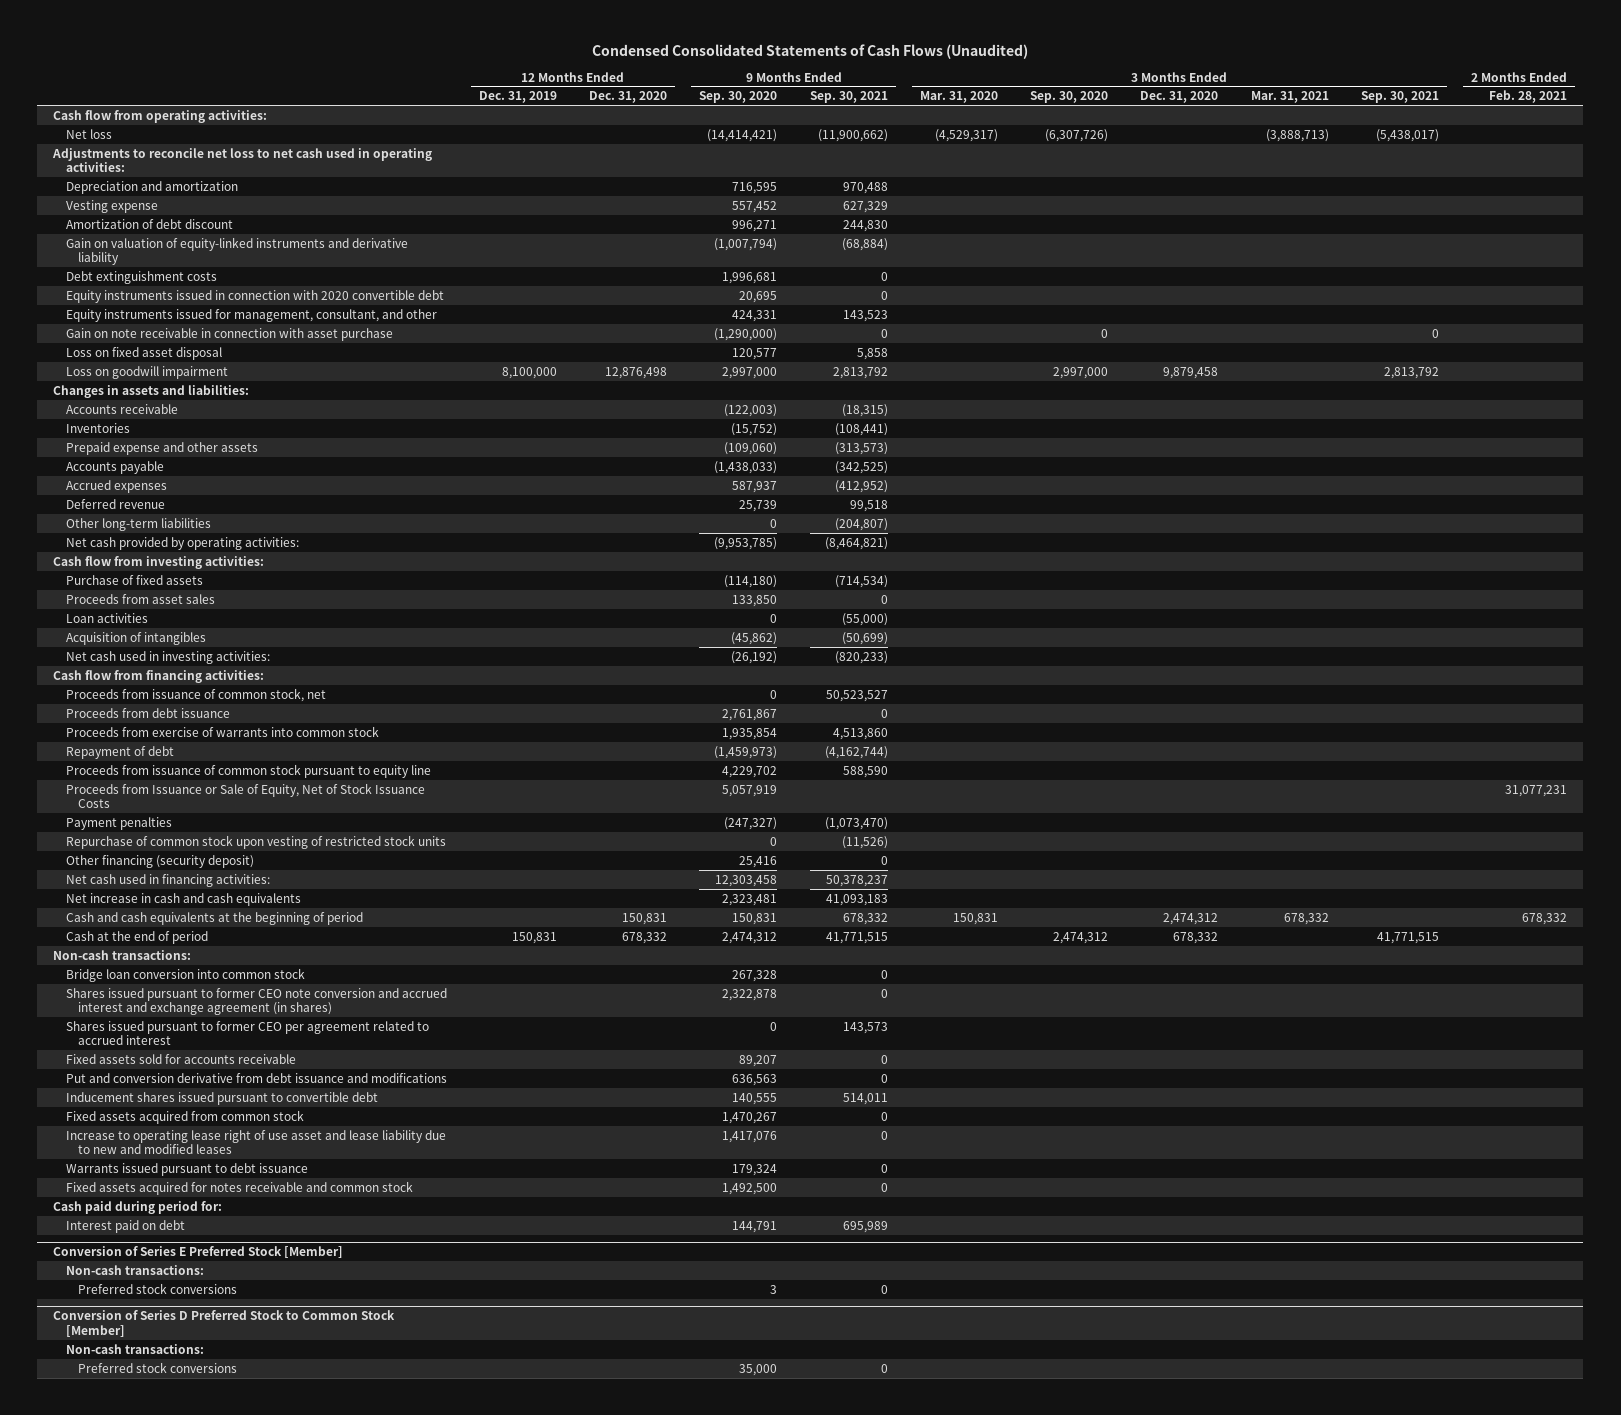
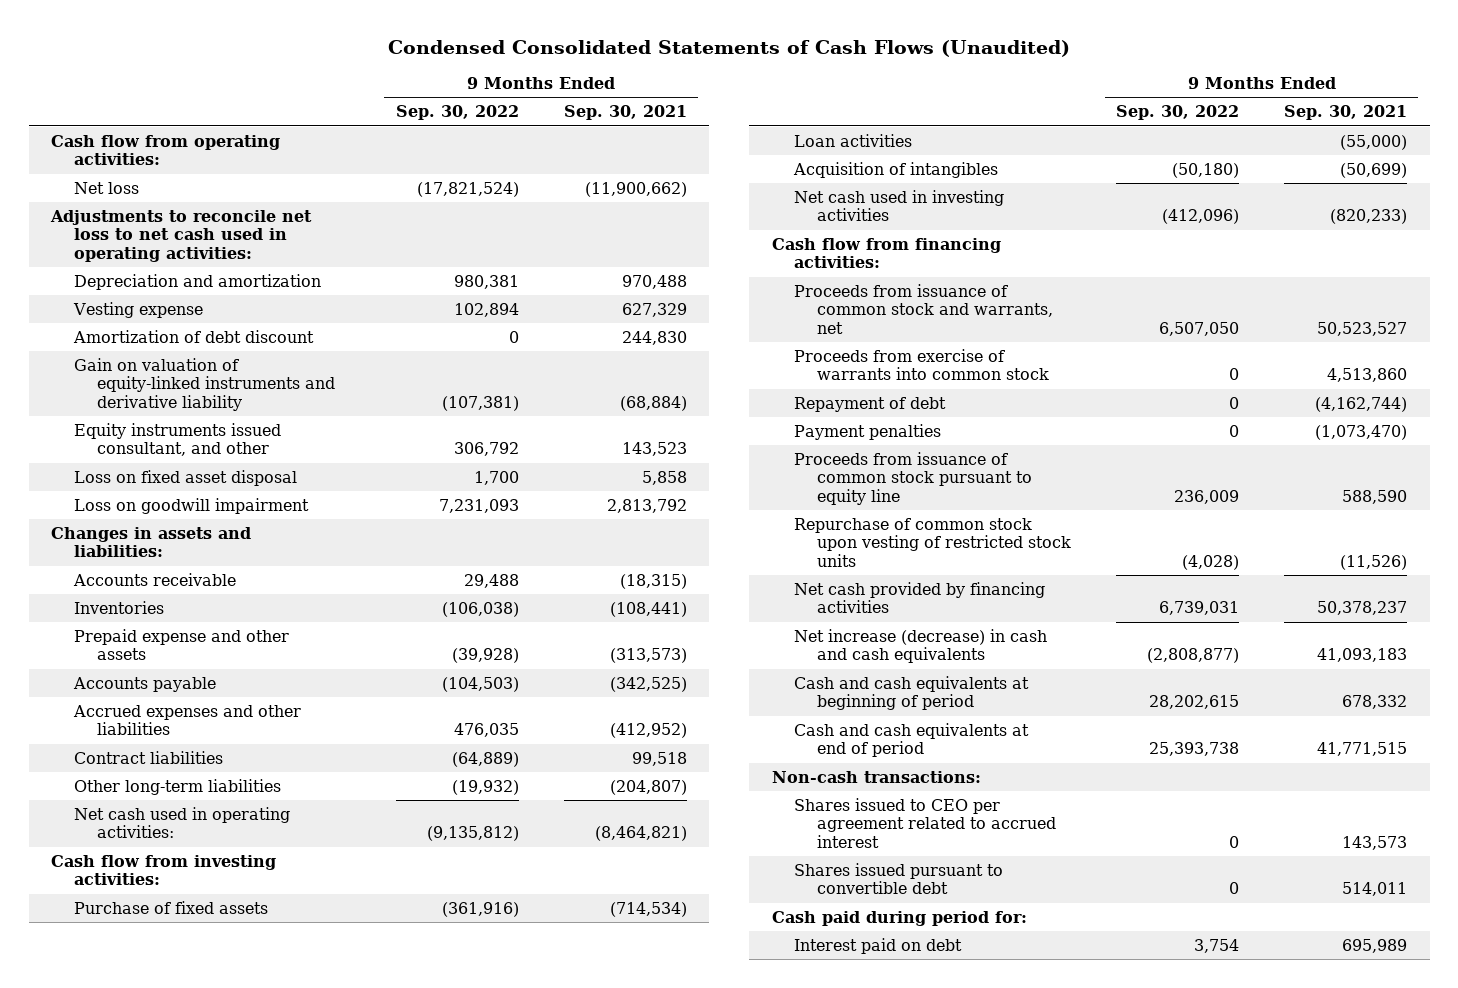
- | 12 Months Ended Dec. 31, 2019 | 12 Months Ended Dec. 31, 2020 | 9 Months Ended Sep. 30, 2020 | 9 Months Ended Sep. 30, 2021 | 3 Months Ended Mar. 31, 2020 | 3 Months Ended Sep. 30, 2020 | 3 Months Ended Dec. 31, 2020 | 3 Months Ended Mar. 31, 2021 | 3 Months Ended Sep. 30, 2021 | 2 Months Ended Feb. 28, 2021
+ | 9 Months Ended Sep. 30, 2022 | 9 Months Ended Sep. 30, 2021
- Debt extinguishment costs | | | 1,996,681 | 0 | | | | | |
- Equity instruments issued in connection with 2020 convertible debt | | | 20,695 | 0 | | | | | |
- Equity instruments issued for management, consultant, and other | | | 424,331 | 143,523 | | | | | |
- Gain on note receivable in connection with asset purchase | | | (1,290,000) | 0 | | 0 | | | 0 |
+ Equity instruments issued consultant, and other | 306,792 | 143,523
- Accrued expenses | | | 587,937 | (412,952) | | | | | |
- Deferred revenue | | | 25,739 | 99,518 | | | | | |
+ Accrued expenses and other liabilities | 476,035 | (412,952)
+ Contract liabilities | (64,889) | 99,518
- Net cash provided by operating activities: | | | (9,953,785) | (8,464,821) | | | | | |
+ Net cash used in operating activities: | (9,135,812) | (8,464,821)
- Proceeds from asset sales | | | 133,850 | 0 | | | | | |
- Net cash used in investing activities: | | | (26,192) | (820,233) | | | | | |
+ Net cash used in investing activities | (412,096) | (820,233)
- Proceeds from issuance of common stock, net | | | 0 | 50,523,527 | | | | | |
- Proceeds from debt issuance | | | 2,761,867 | 0 | | | | | |
+ Proceeds from issuance of common stock and warrants, net | 6,507,050 | 50,523,527
- Proceeds from Issuance or Sale of Equity, Net of Stock Issuance Costs | | | 5,057,919 | | | | | | | 31,077,231
moved down: Proceeds from issuance of common stock pursuant to equity line | 236,009 | 588,590
- Other financing (security deposit) | | | 25,416 | 0 | | | | | |
- Net cash used in financing activities: | | | 12,303,458 | 50,378,237 | | | | | |
- Net increase in cash and cash equivalents | | | 2,323,481 | 41,093,183 | | | | | |
- Cash and cash equivalents at the beginning of period | | 150,831 | 150,831 | 678,332 | 150,831 | | 2,474,312 | 678,332 | | 678,332
- Cash at the end of period | 150,831 | 678,332 | 2,474,312 | 41,771,515 | | 2,474,312 | 678,332 | | 41,771,515 |
+ Net cash provided by financing activities | 6,739,031 | 50,378,237
+ Net increase (decrease) in cash and cash equivalents | (2,808,877) | 41,093,183
+ Cash and cash equivalents at beginning of period | 28,202,615 | 678,332
+ Cash and cash equivalents at end of period | 25,393,738 | 41,771,515
- Bridge loan conversion into common stock | | | 267,328 | 0 | | | | | |
- Shares issued pursuant to former CEO note conversion and accrued interest and exchange agreement (in shares) | | | 2,322,878 | 0 | | | | | |
- Shares issued pursuant to former CEO per agreement related to accrued interest | | | 0 | 143,573 | | | | | |
- Fixed assets sold for accounts receivable | | | 89,207 | 0 | | | | | |
- Put and conversion derivative from debt issuance and modifications | | | 636,563 | 0 | | | | | |
- Inducement shares issued pursuant to convertible debt | | | 140,555 | 514,011 | | | | | |
- Fixed assets acquired from common stock | | | 1,470,267 | 0 | | | | | |
- Increase to operating lease right of use asset and lease liability due to new and modified leases | | | 1,417,076 | 0 | | | | | |
- Warrants issued pursuant to debt issuance | | | 179,324 | 0 | | | | | |
- Fixed assets acquired for notes receivable and common stock | | | 1,492,500 | 0 | | | | | |
+ Shares issued to CEO per agreement related to accrued interest | 0 | 143,573
+ Shares issued pursuant to convertible debt | 0 | 514,011
- Conversion of Series E Preferred Stock [Member]
- Non-cash transactions:
- Preferred stock conversions | | | 3 | 0 | | | | | |
- Conversion of Series D Preferred Stock to Common Stock [Member]
- Non-cash transactions:
- Preferred stock conversions | | | 35,000 | 0 | | | | | |

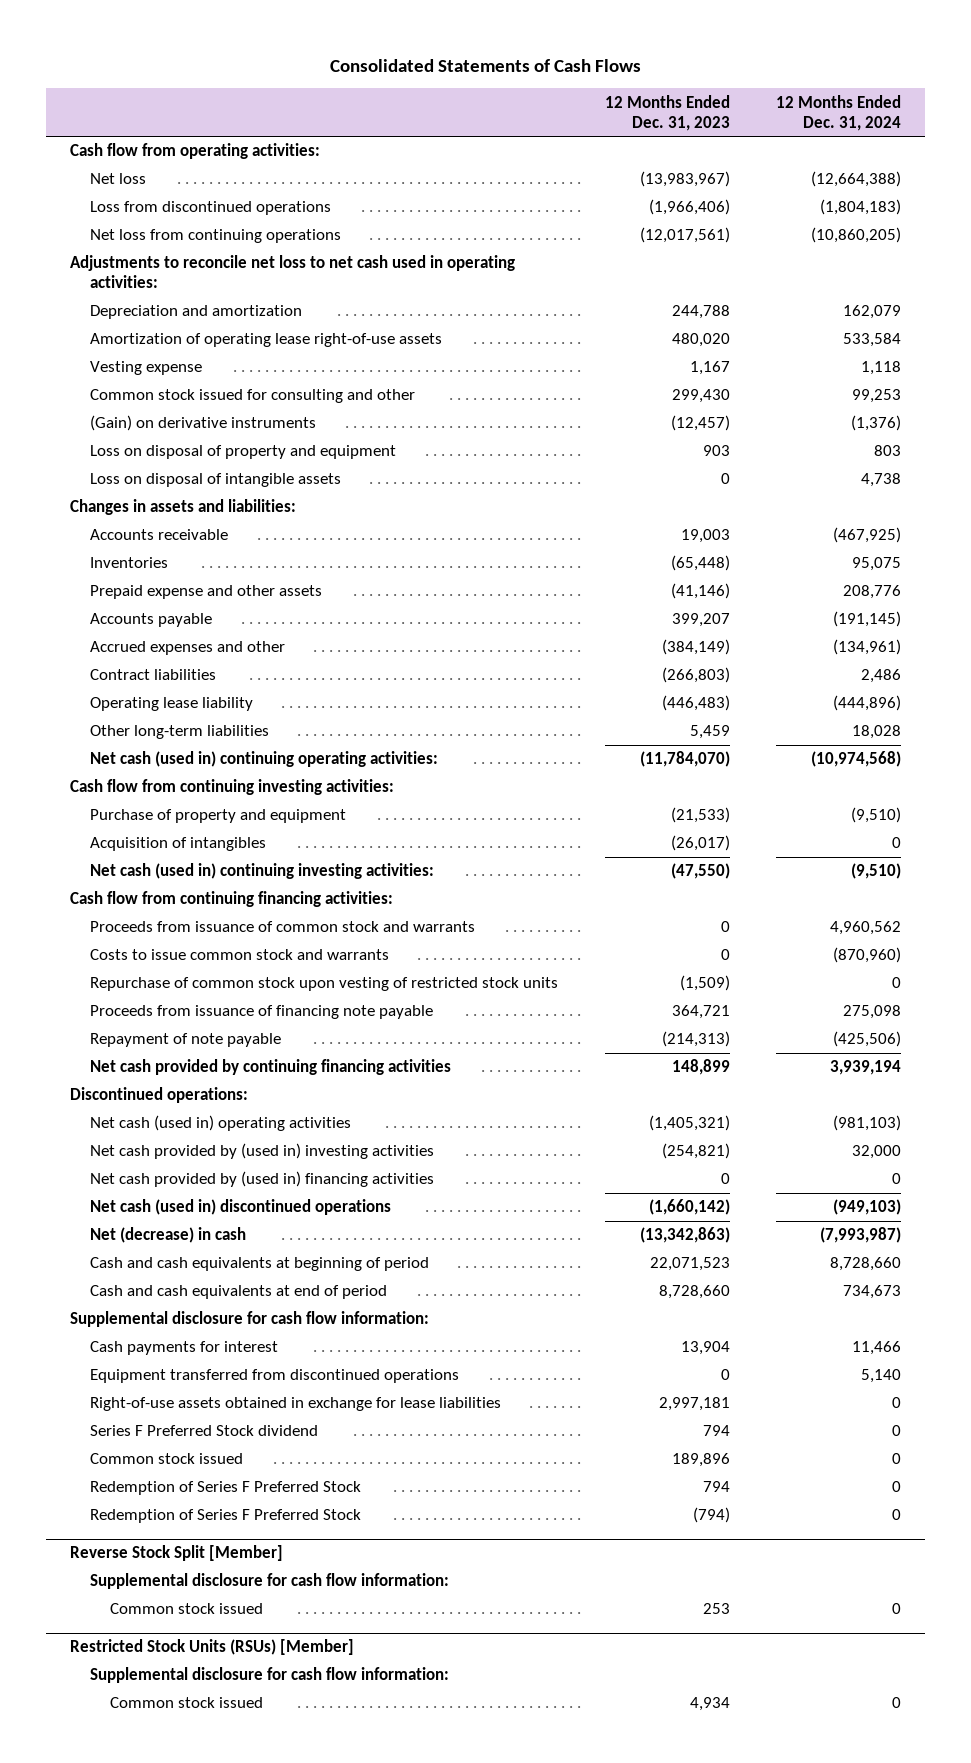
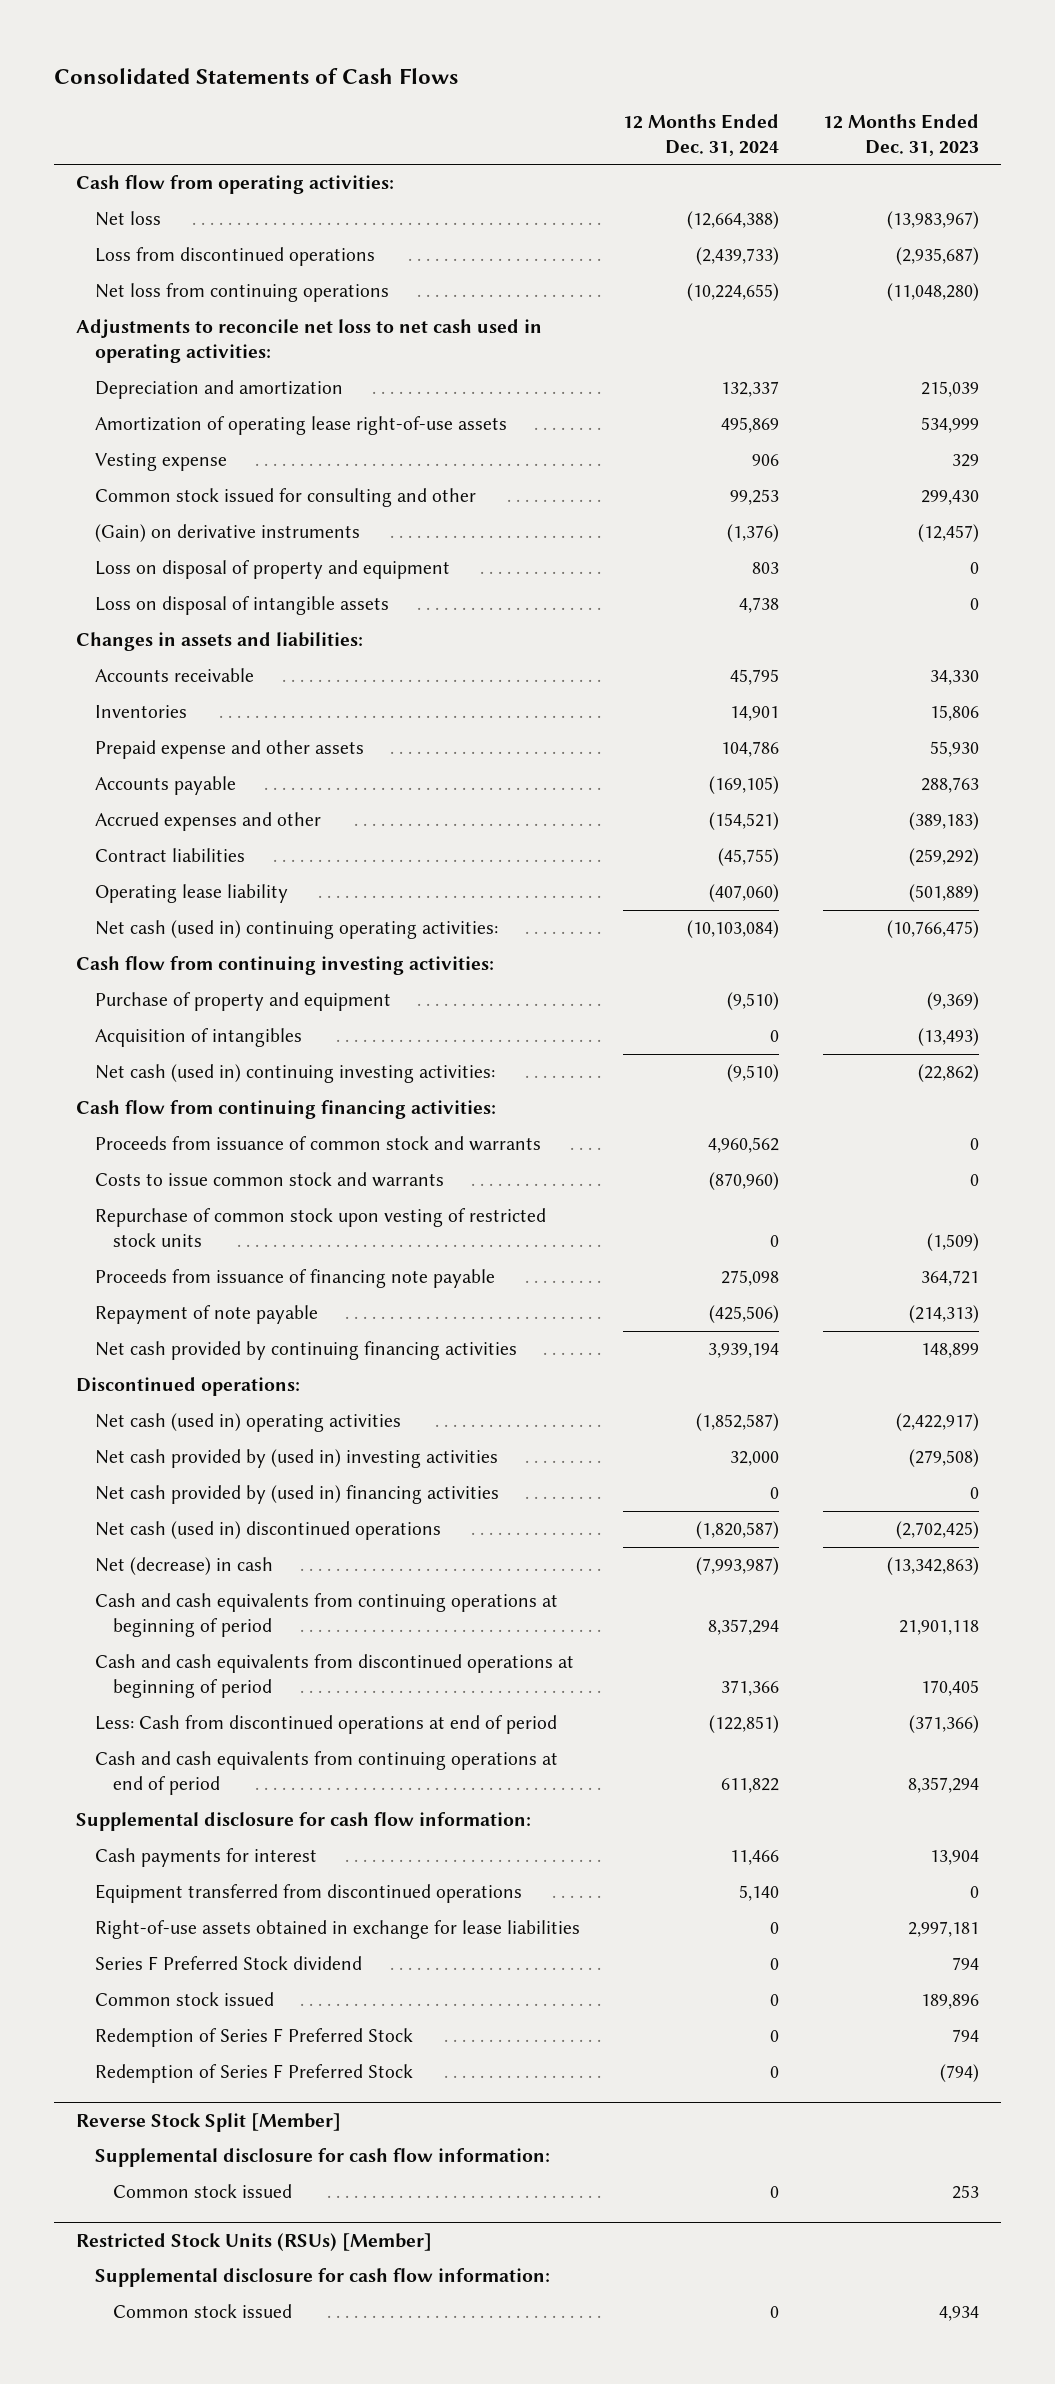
- | 12 Months Ended Dec. 31, 2023 | 12 Months Ended Dec. 31, 2024
+ | 12 Months Ended Dec. 31, 2024 | 12 Months Ended Dec. 31, 2023
- Loss from discontinued operations | (1,966,406) | (1,804,183)
- Net loss from continuing operations | (12,017,561) | (10,860,205)
+ Loss from discontinued operations | (2,439,733) | (2,935,687)
+ Net loss from continuing operations | (10,224,655) | (11,048,280)
- Depreciation and amortization | 244,788 | 162,079
- Amortization of operating lease right-of-use assets | 480,020 | 533,584
- Vesting expense | 1,167 | 1,118
+ Depreciation and amortization | 132,337 | 215,039
+ Amortization of operating lease right-of-use assets | 495,869 | 534,999
+ Vesting expense | 906 | 329
- Loss on disposal of property and equipment | 903 | 803
+ Loss on disposal of property and equipment | 803 | 0
- Accounts receivable | 19,003 | (467,925)
- Inventories | (65,448) | 95,075
- Prepaid expense and other assets | (41,146) | 208,776
- Accounts payable | 399,207 | (191,145)
- Accrued expenses and other | (384,149) | (134,961)
- Contract liabilities | (266,803) | 2,486
- Operating lease liability | (446,483) | (444,896)
- Other long-term liabilities | 5,459 | 18,028
- Net cash (used in) continuing operating activities: | (11,784,070) | (10,974,568)
+ Accounts receivable | 45,795 | 34,330
+ Inventories | 14,901 | 15,806
+ Prepaid expense and other assets | 104,786 | 55,930
+ Accounts payable | (169,105) | 288,763
+ Accrued expenses and other | (154,521) | (389,183)
+ Contract liabilities | (45,755) | (259,292)
+ Operating lease liability | (407,060) | (501,889)
+ Net cash (used in) continuing operating activities: | (10,103,084) | (10,766,475)
- Purchase of property and equipment | (21,533) | (9,510)
- Acquisition of intangibles | (26,017) | 0
- Net cash (used in) continuing investing activities: | (47,550) | (9,510)
+ Purchase of property and equipment | (9,510) | (9,369)
+ Acquisition of intangibles | 0 | (13,493)
+ Net cash (used in) continuing investing activities: | (9,510) | (22,862)
- Net cash (used in) operating activities | (1,405,321) | (981,103)
- Net cash provided by (used in) investing activities | (254,821) | 32,000
+ Net cash (used in) operating activities | (1,852,587) | (2,422,917)
+ Net cash provided by (used in) investing activities | 32,000 | (279,508)
- Net cash (used in) discontinued operations | (1,660,142) | (949,103)
+ Net cash (used in) discontinued operations | (1,820,587) | (2,702,425)
- Cash and cash equivalents at beginning of period | 22,071,523 | 8,728,660
- Cash and cash equivalents at end of period | 8,728,660 | 734,673
+ Cash and cash equivalents from continuing operations at beginning of period | 8,357,294 | 21,901,118
+ Cash and cash equivalents from discontinued operations at beginning of period | 371,366 | 170,405
+ Less: Cash from discontinued operations at end of period | (122,851) | (371,366)
+ Cash and cash equivalents from continuing operations at end of period | 611,822 | 8,357,294

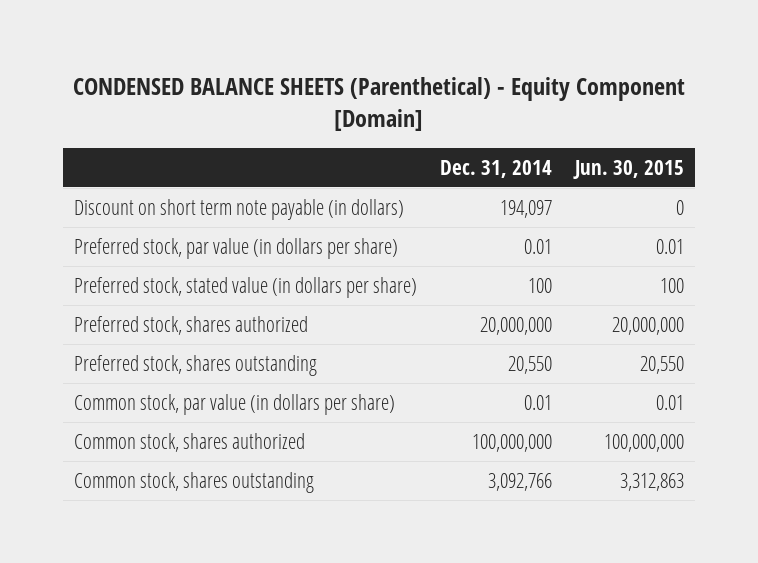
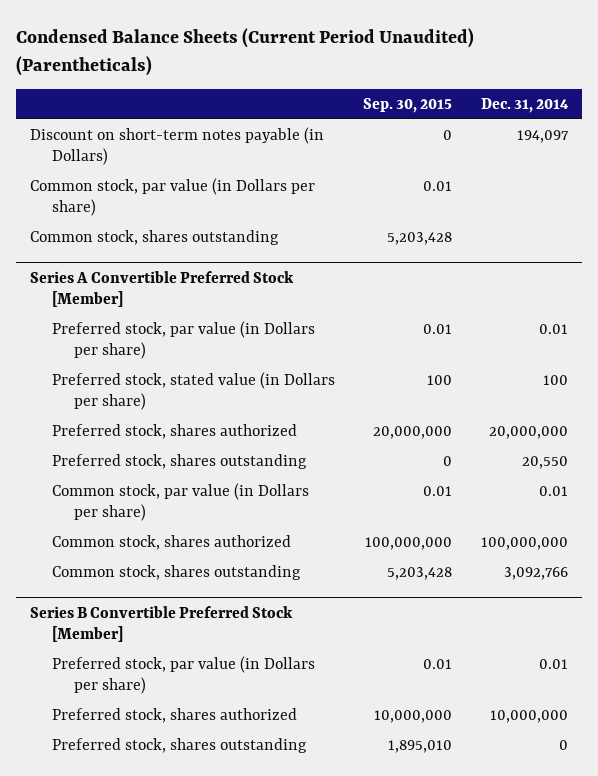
- CONDENSED BALANCE SHEETS (Parenthetical) - Equity Component [Domain]
+ Condensed Balance Sheets (Current Period Unaudited) (Parentheticals)
- | Dec. 31, 2014 | Jun. 30, 2015
+ | Sep. 30, 2015 | Dec. 31, 2014
- Discount on short term note payable (in dollars) | 194,097 | 0
- Preferred stock, par value (in dollars per share) | 0.01 | 0.01
- Preferred stock, stated value (in dollars per share) | 100 | 100
+ Discount on short-term notes payable (in Dollars) | 0 | 194,097
+ Common stock, par value (in Dollars per share) | 0.01 |
+ Common stock, shares outstanding | 5,203,428 |
+ Series A Convertible Preferred Stock [Member]
+ Preferred stock, par value (in Dollars per share) | 0.01 | 0.01
+ Preferred stock, stated value (in Dollars per share) | 100 | 100
- Common stock, par value (in dollars per share) | 0.01 | 0.01
+ Common stock, par value (in Dollars per share) | 0.01 | 0.01
+ Series B Convertible Preferred Stock [Member]
+ Preferred stock, par value (in Dollars per share) | 0.01 | 0.01
+ Preferred stock, shares authorized | 10,000,000 | 10,000,000
+ Preferred stock, shares outstanding | 1,895,010 | 0

